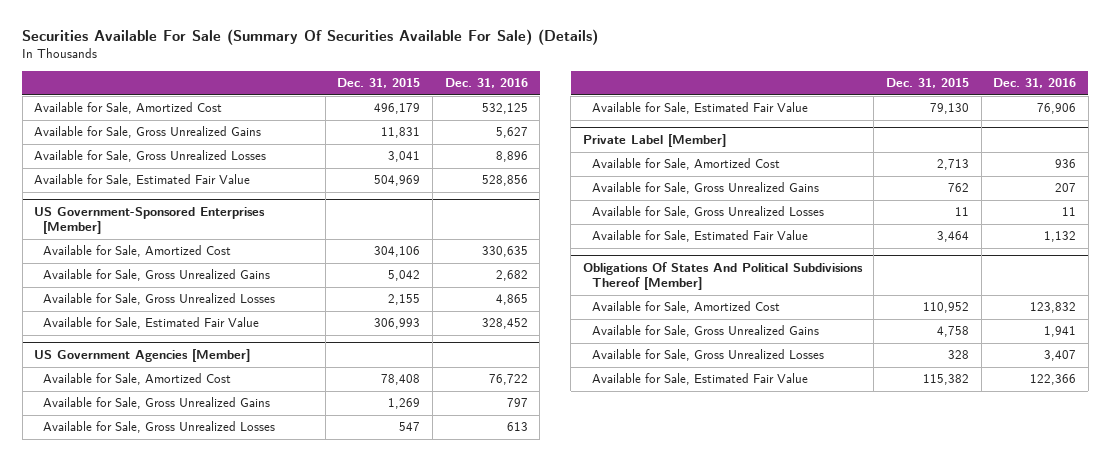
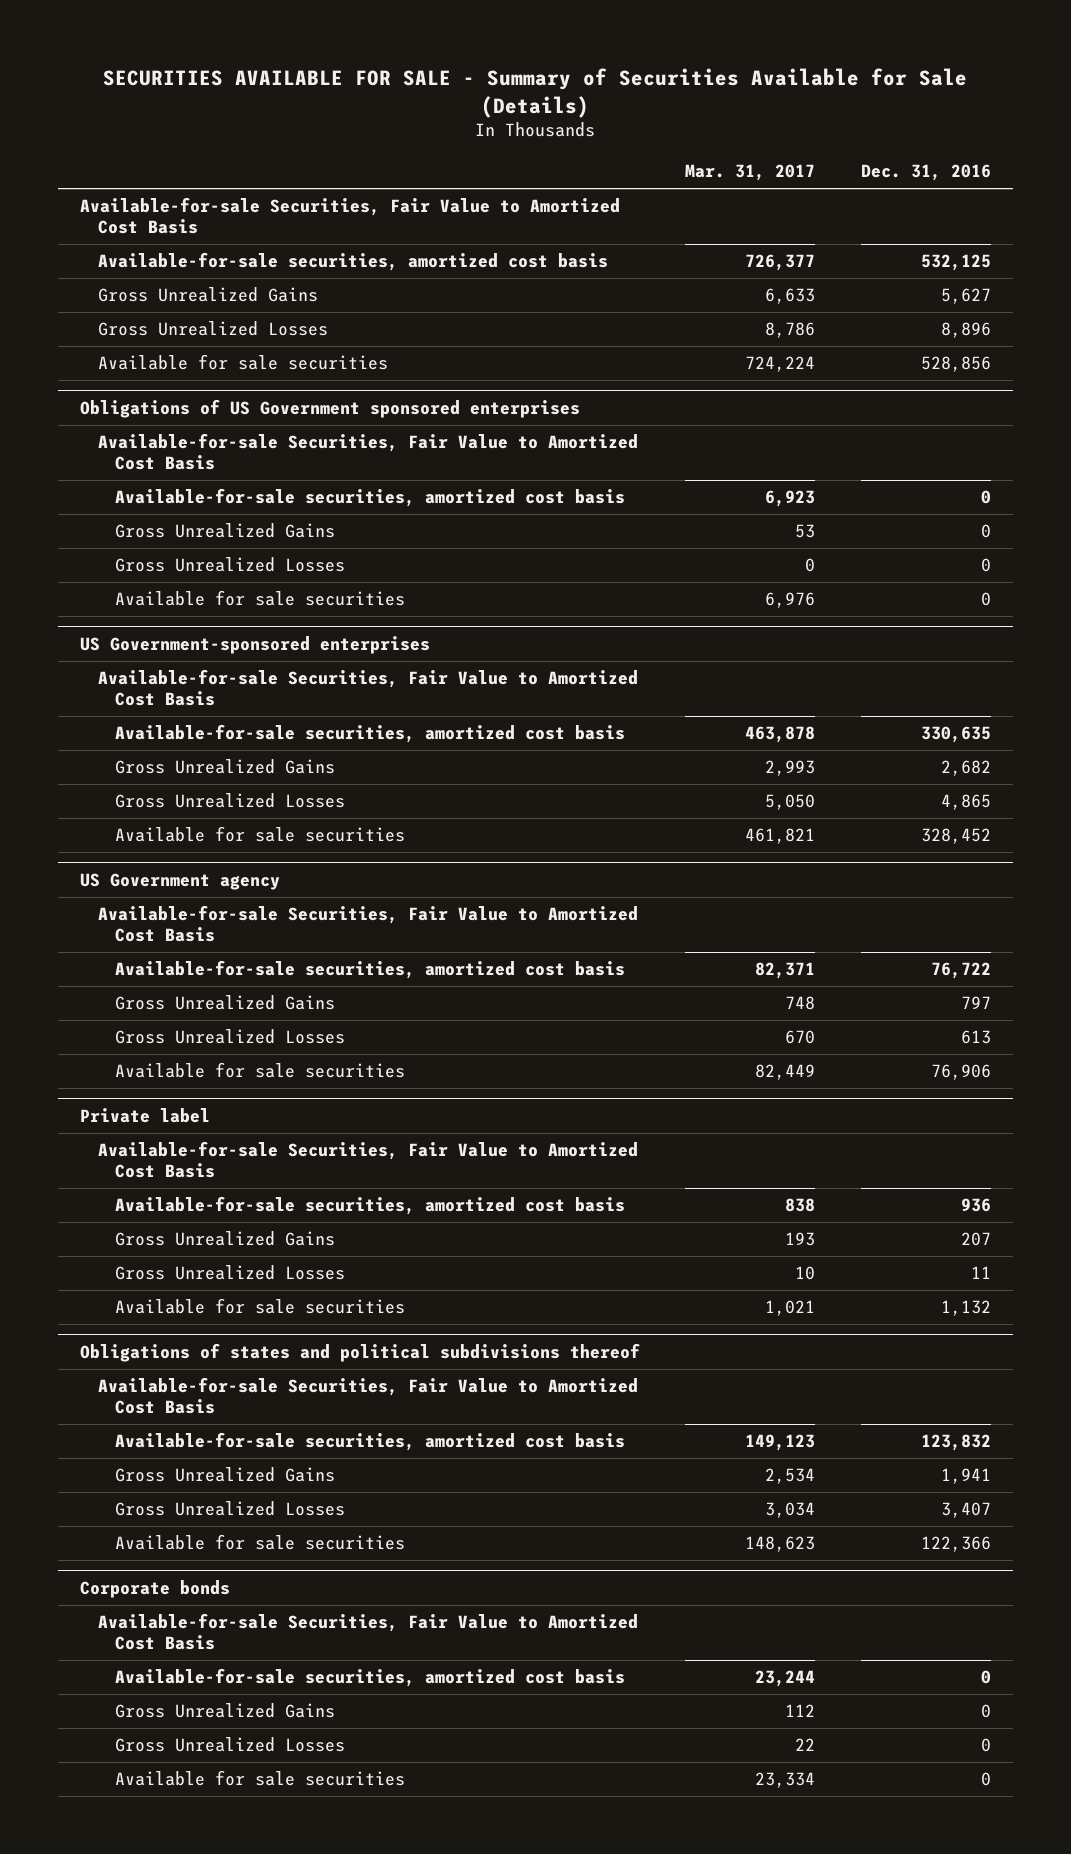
- Securities Available For Sale (Summary Of Securities Available For Sale) (Details)
+ SECURITIES AVAILABLE FOR SALE - Summary of Securities Available for Sale (Details)
- | Dec. 31, 2015 | Dec. 31, 2016
+ | Mar. 31, 2017 | Dec. 31, 2016
- Available for Sale, Amortized Cost | 496,179 | 532,125
- Available for Sale, Gross Unrealized Gains | 11,831 | 5,627
- Available for Sale, Gross Unrealized Losses | 3,041 | 8,896
- Available for Sale, Estimated Fair Value | 504,969 | 528,856
- US Government-Sponsored Enterprises [Member]
- Available for Sale, Amortized Cost | 304,106 | 330,635
- Available for Sale, Gross Unrealized Gains | 5,042 | 2,682
- Available for Sale, Gross Unrealized Losses | 2,155 | 4,865
- Available for Sale, Estimated Fair Value | 306,993 | 328,452
- US Government Agencies [Member]
- Available for Sale, Amortized Cost | 78,408 | 76,722
- Available for Sale, Gross Unrealized Gains | 1,269 | 797
- Available for Sale, Gross Unrealized Losses | 547 | 613
- Available for Sale, Estimated Fair Value | 79,130 | 76,906
- Private Label [Member]
- Available for Sale, Amortized Cost | 2,713 | 936
- Available for Sale, Gross Unrealized Gains | 762 | 207
- Available for Sale, Gross Unrealized Losses | 11 | 11
- Available for Sale, Estimated Fair Value | 3,464 | 1,132
- Obligations Of States And Political Subdivisions Thereof [Member]
- Available for Sale, Amortized Cost | 110,952 | 123,832
- Available for Sale, Gross Unrealized Gains | 4,758 | 1,941
- Available for Sale, Gross Unrealized Losses | 328 | 3,407
- Available for Sale, Estimated Fair Value | 115,382 | 122,366
+ Available-for-sale Securities, Fair Value to Amortized Cost Basis
+ Available-for-sale securities, amortized cost basis | 726,377 | 532,125
+ Gross Unrealized Gains | 6,633 | 5,627
+ Gross Unrealized Losses | 8,786 | 8,896
+ Available for sale securities | 724,224 | 528,856
+ Obligations of US Government sponsored enterprises
+ Available-for-sale Securities, Fair Value to Amortized Cost Basis
+ Available-for-sale securities, amortized cost basis | 6,923 | 0
+ Gross Unrealized Gains | 53 | 0
+ Gross Unrealized Losses | 0 | 0
+ Available for sale securities | 6,976 | 0
+ US Government-sponsored enterprises
+ Available-for-sale Securities, Fair Value to Amortized Cost Basis
+ Available-for-sale securities, amortized cost basis | 463,878 | 330,635
+ Gross Unrealized Gains | 2,993 | 2,682
+ Gross Unrealized Losses | 5,050 | 4,865
+ Available for sale securities | 461,821 | 328,452
+ US Government agency
+ Available-for-sale Securities, Fair Value to Amortized Cost Basis
+ Available-for-sale securities, amortized cost basis | 82,371 | 76,722
+ Gross Unrealized Gains | 748 | 797
+ Gross Unrealized Losses | 670 | 613
+ Available for sale securities | 82,449 | 76,906
+ Private label
+ Available-for-sale Securities, Fair Value to Amortized Cost Basis
+ Available-for-sale securities, amortized cost basis | 838 | 936
+ Gross Unrealized Gains | 193 | 207
+ Gross Unrealized Losses | 10 | 11
+ Available for sale securities | 1,021 | 1,132
+ Obligations of states and political subdivisions thereof
+ Available-for-sale Securities, Fair Value to Amortized Cost Basis
+ Available-for-sale securities, amortized cost basis | 149,123 | 123,832
+ Gross Unrealized Gains | 2,534 | 1,941
+ Gross Unrealized Losses | 3,034 | 3,407
+ Available for sale securities | 148,623 | 122,366
+ Corporate bonds
+ Available-for-sale Securities, Fair Value to Amortized Cost Basis
+ Available-for-sale securities, amortized cost basis | 23,244 | 0
+ Gross Unrealized Gains | 112 | 0
+ Gross Unrealized Losses | 22 | 0
+ Available for sale securities | 23,334 | 0

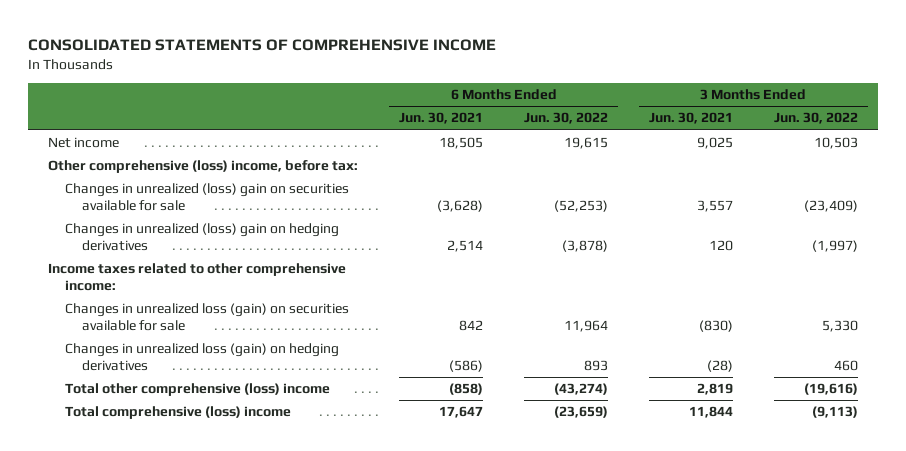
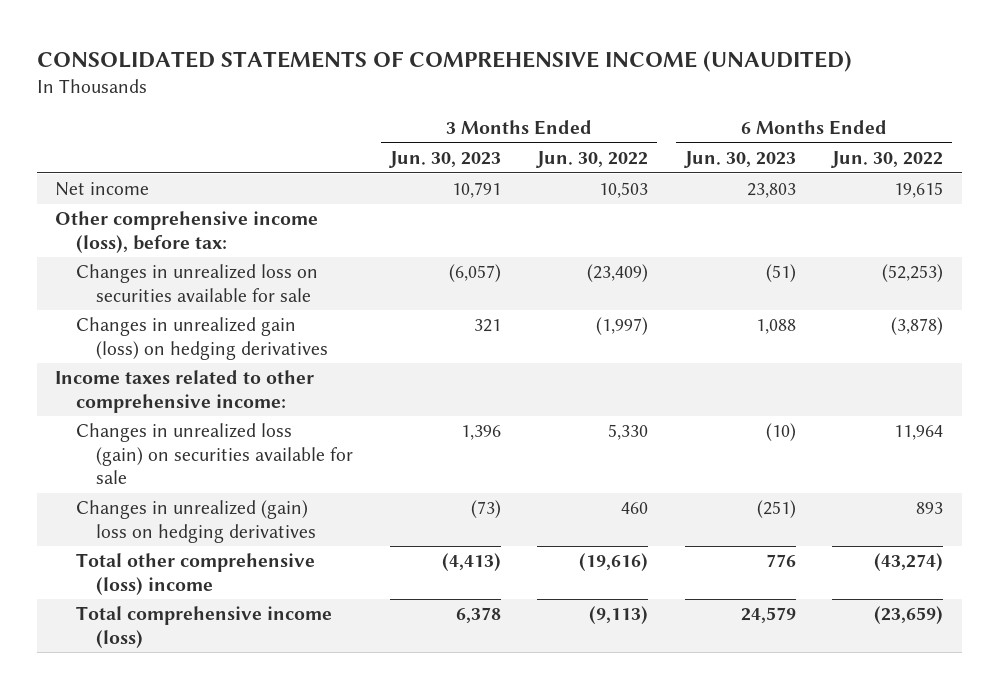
- CONSOLIDATED STATEMENTS OF COMPREHENSIVE INCOME
+ CONSOLIDATED STATEMENTS OF COMPREHENSIVE INCOME (UNAUDITED)
- | 6 Months Ended Jun. 30, 2021 | 6 Months Ended Jun. 30, 2022 | 3 Months Ended Jun. 30, 2021 | 3 Months Ended Jun. 30, 2022
+ | 3 Months Ended Jun. 30, 2023 | 3 Months Ended Jun. 30, 2022 | 6 Months Ended Jun. 30, 2023 | 6 Months Ended Jun. 30, 2022
- Other comprehensive (loss) income, before tax:
- Changes in unrealized (loss) gain on securities available for sale | (3,628) | (52,253) | 3,557 | (23,409)
- Changes in unrealized (loss) gain on hedging derivatives | 2,514 | (3,878) | 120 | (1,997)
+ Other comprehensive income (loss), before tax:
+ Changes in unrealized loss on securities available for sale | (6,057) | (23,409) | (51) | (52,253)
+ Changes in unrealized gain (loss) on hedging derivatives | 321 | (1,997) | 1,088 | (3,878)
- Changes in unrealized loss (gain) on hedging derivatives | (586) | 893 | (28) | 460
+ Changes in unrealized (gain) loss on hedging derivatives | (73) | 460 | (251) | 893
- Total comprehensive (loss) income | 17,647 | (23,659) | 11,844 | (9,113)
+ Total comprehensive income (loss) | 6,378 | (9,113) | 24,579 | (23,659)

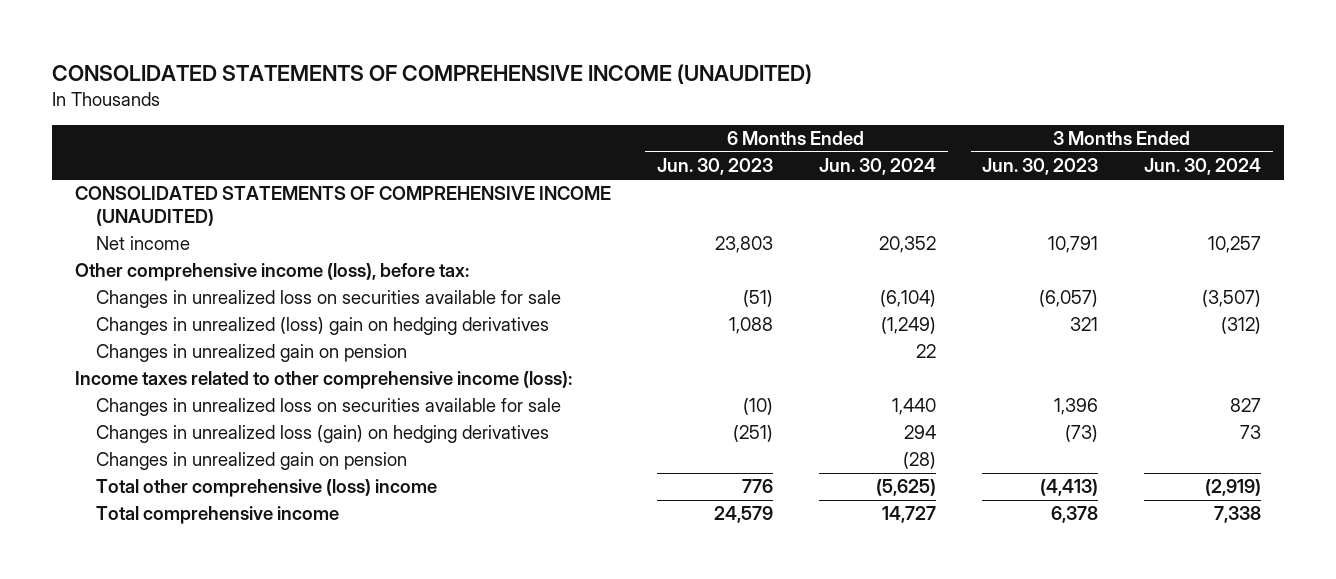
- | 3 Months Ended Jun. 30, 2023 | 3 Months Ended Jun. 30, 2022 | 6 Months Ended Jun. 30, 2023 | 6 Months Ended Jun. 30, 2022
+ | 6 Months Ended Jun. 30, 2023 | 6 Months Ended Jun. 30, 2024 | 3 Months Ended Jun. 30, 2023 | 3 Months Ended Jun. 30, 2024
+ CONSOLIDATED STATEMENTS OF COMPREHENSIVE INCOME (UNAUDITED)
- Changes in unrealized gain (loss) on hedging derivatives | 321 | (1,997) | 1,088 | (3,878)
- Income taxes related to other comprehensive income:
- Changes in unrealized loss (gain) on securities available for sale | 1,396 | 5,330 | (10) | 11,964
- Changes in unrealized (gain) loss on hedging derivatives | (73) | 460 | (251) | 893
+ Changes in unrealized (loss) gain on hedging derivatives | 1,088 | (1,249) | 321 | (312)
+ Changes in unrealized gain on pension | | 22 | |
+ Income taxes related to other comprehensive income (loss):
+ Changes in unrealized loss on securities available for sale | (10) | 1,440 | 1,396 | 827
+ Changes in unrealized loss (gain) on hedging derivatives | (251) | 294 | (73) | 73
+ Changes in unrealized gain on pension | | (28) | |
- Total comprehensive income (loss) | 6,378 | (9,113) | 24,579 | (23,659)
+ Total comprehensive income | 24,579 | 14,727 | 6,378 | 7,338

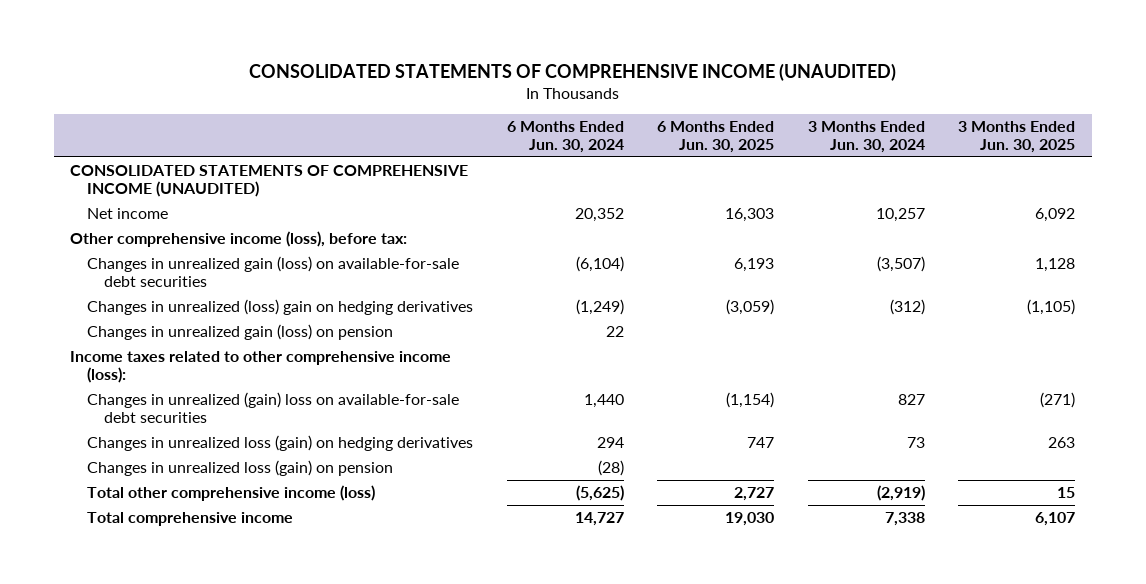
- | 6 Months Ended Jun. 30, 2023 | 6 Months Ended Jun. 30, 2024 | 3 Months Ended Jun. 30, 2023 | 3 Months Ended Jun. 30, 2024
+ | 6 Months Ended Jun. 30, 2024 | 6 Months Ended Jun. 30, 2025 | 3 Months Ended Jun. 30, 2024 | 3 Months Ended Jun. 30, 2025
- Changes in unrealized loss on securities available for sale | (51) | (6,104) | (6,057) | (3,507)
+ Changes in unrealized gain (loss) on available-for-sale debt securities | (6,104) | 6,193 | (3,507) | 1,128
- Changes in unrealized gain on pension | | 22 | |
+ Changes in unrealized gain (loss) on pension | 22 | | |
- Changes in unrealized loss on securities available for sale | (10) | 1,440 | 1,396 | 827
+ Changes in unrealized (gain) loss on available-for-sale debt securities | 1,440 | (1,154) | 827 | (271)
- Changes in unrealized gain on pension | | (28) | |
- Total other comprehensive (loss) income | 776 | (5,625) | (4,413) | (2,919)
+ Changes in unrealized loss (gain) on pension | (28) | | |
+ Total other comprehensive income (loss) | (5,625) | 2,727 | (2,919) | 15

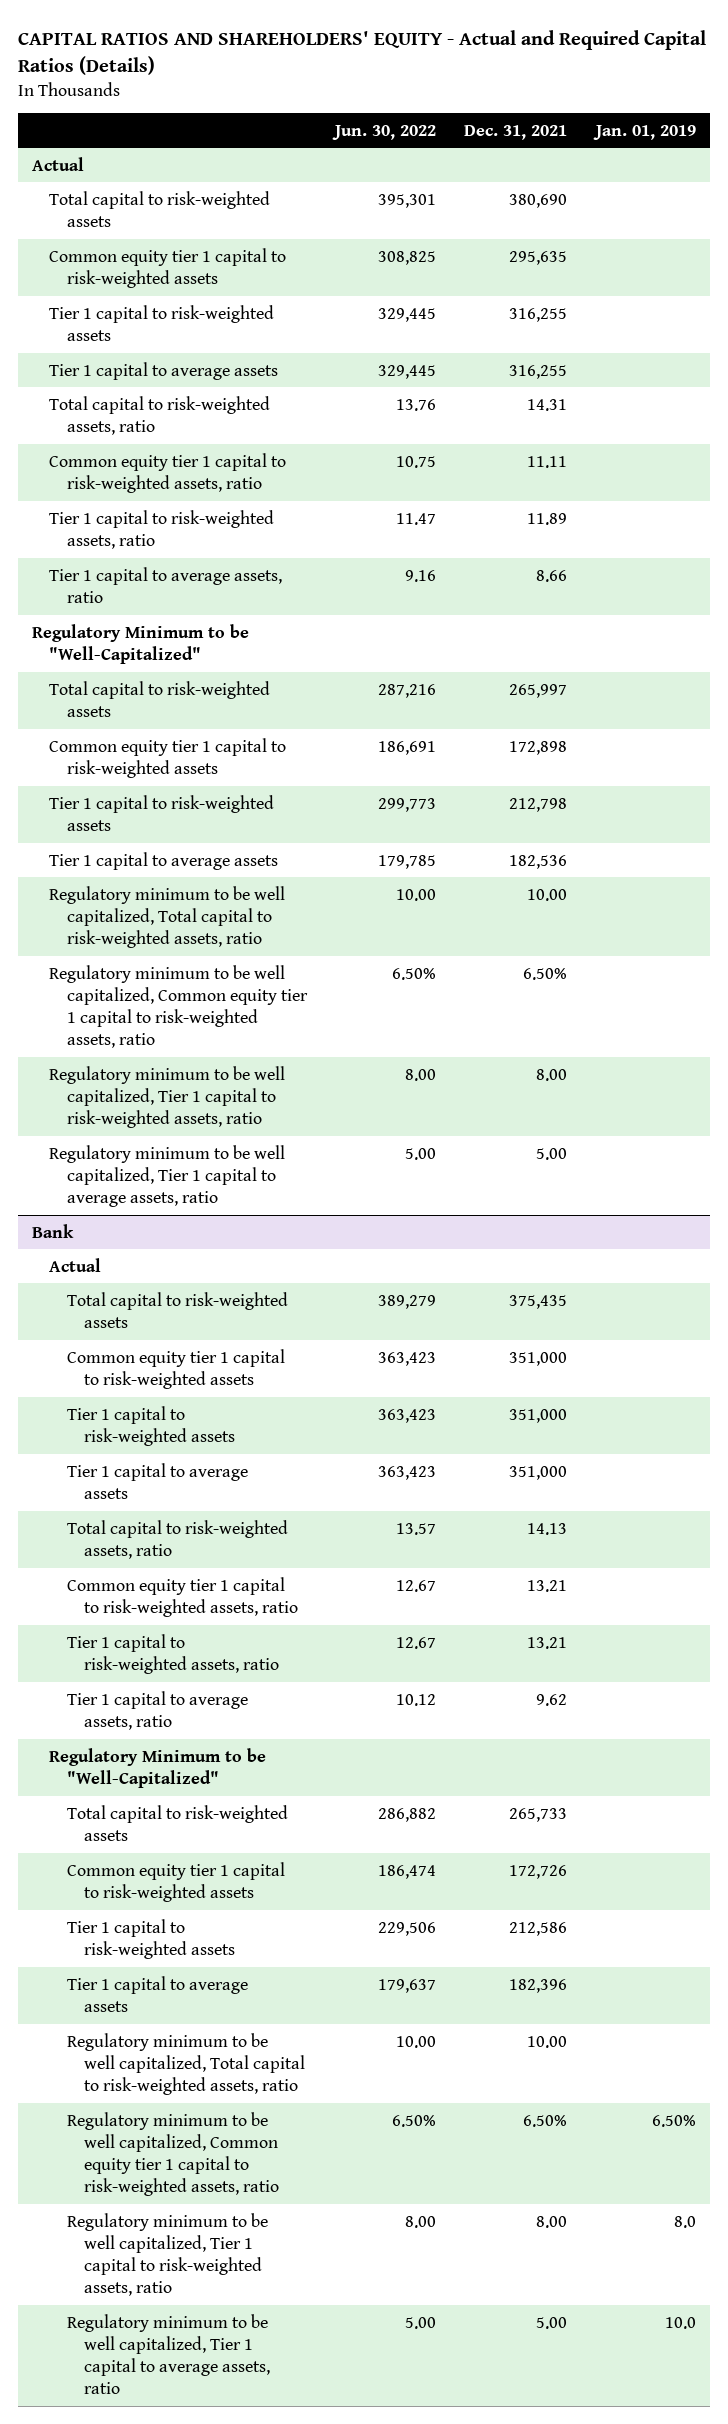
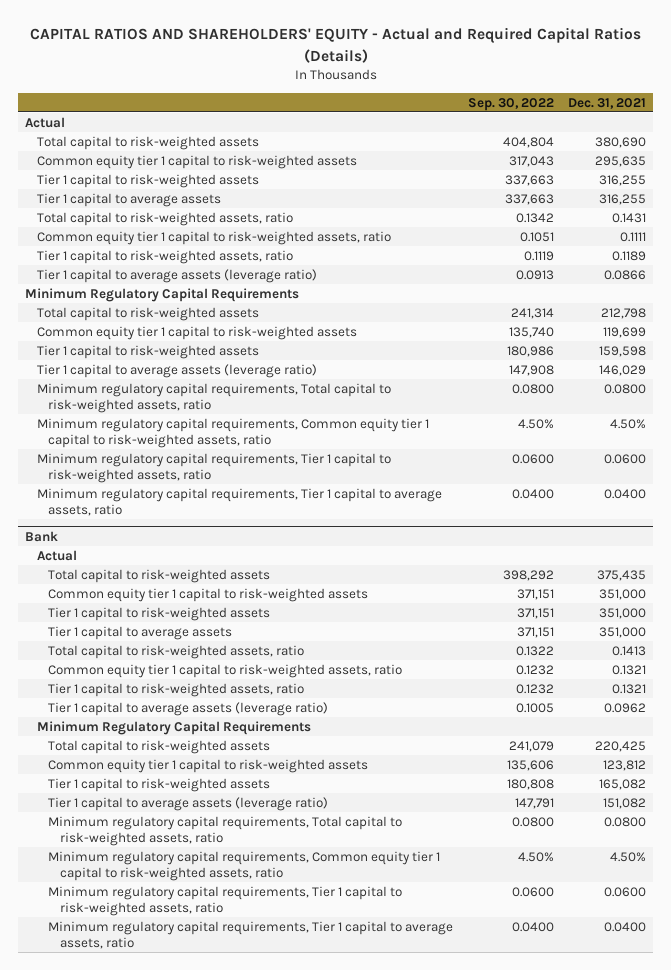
- | Jun. 30, 2022 | Dec. 31, 2021 | Jan. 01, 2019
+ | Sep. 30, 2022 | Dec. 31, 2021
- Total capital to risk-weighted assets, ratio | 13.76 | 14.31 |
- Common equity tier 1 capital to risk-weighted assets, ratio | 10.75 | 11.11 |
- Tier 1 capital to risk-weighted assets, ratio | 11.47 | 11.89 |
- Tier 1 capital to average assets, ratio | 9.16 | 8.66 |
- Regulatory Minimum to be "Well-Capitalized"
- Total capital to risk-weighted assets | 287,216 | 265,997 |
- Common equity tier 1 capital to risk-weighted assets | 186,691 | 172,898 |
- Tier 1 capital to risk-weighted assets | 299,773 | 212,798 |
- Tier 1 capital to average assets | 179,785 | 182,536 |
- Regulatory minimum to be well capitalized, Total capital to risk-weighted assets, ratio | 10.00 | 10.00 |
- Regulatory minimum to be well capitalized, Common equity tier 1 capital to risk-weighted assets, ratio | 6.50% | 6.50% |
- Regulatory minimum to be well capitalized, Tier 1 capital to risk-weighted assets, ratio | 8.00 | 8.00 |
- Regulatory minimum to be well capitalized, Tier 1 capital to average assets, ratio | 5.00 | 5.00 |
+ Total capital to risk-weighted assets, ratio | 0.1342 | 0.1431
+ Common equity tier 1 capital to risk-weighted assets, ratio | 0.1051 | 0.1111
+ Tier 1 capital to risk-weighted assets, ratio | 0.1119 | 0.1189
+ Tier 1 capital to average assets (leverage ratio) | 0.0913 | 0.0866
+ Minimum Regulatory Capital Requirements
+ Total capital to risk-weighted assets | 241,314 | 212,798
+ Common equity tier 1 capital to risk-weighted assets | 135,740 | 119,699
+ Tier 1 capital to risk-weighted assets | 180,986 | 159,598
+ Tier 1 capital to average assets (leverage ratio) | 147,908 | 146,029
+ Minimum regulatory capital requirements, Total capital to risk-weighted assets, ratio | 0.0800 | 0.0800
+ Minimum regulatory capital requirements, Common equity tier 1 capital to risk-weighted assets, ratio | 4.50% | 4.50%
+ Minimum regulatory capital requirements, Tier 1 capital to risk-weighted assets, ratio | 0.0600 | 0.0600
+ Minimum regulatory capital requirements, Tier 1 capital to average assets, ratio | 0.0400 | 0.0400
@ Bank
- Total capital to risk-weighted assets, ratio | 13.57 | 14.13 |
- Common equity tier 1 capital to risk-weighted assets, ratio | 12.67 | 13.21 |
- Tier 1 capital to risk-weighted assets, ratio | 12.67 | 13.21 |
- Tier 1 capital to average assets, ratio | 10.12 | 9.62 |
- Regulatory Minimum to be "Well-Capitalized"
- Total capital to risk-weighted assets | 286,882 | 265,733 |
- Common equity tier 1 capital to risk-weighted assets | 186,474 | 172,726 |
- Tier 1 capital to risk-weighted assets | 229,506 | 212,586 |
- Tier 1 capital to average assets | 179,637 | 182,396 |
- Regulatory minimum to be well capitalized, Total capital to risk-weighted assets, ratio | 10.00 | 10.00 |
- Regulatory minimum to be well capitalized, Common equity tier 1 capital to risk-weighted assets, ratio | 6.50% | 6.50% | 6.50%
- Regulatory minimum to be well capitalized, Tier 1 capital to risk-weighted assets, ratio | 8.00 | 8.00 | 8.0
- Regulatory minimum to be well capitalized, Tier 1 capital to average assets, ratio | 5.00 | 5.00 | 10.0
+ Total capital to risk-weighted assets, ratio | 0.1322 | 0.1413
+ Common equity tier 1 capital to risk-weighted assets, ratio | 0.1232 | 0.1321
+ Tier 1 capital to risk-weighted assets, ratio | 0.1232 | 0.1321
+ Tier 1 capital to average assets (leverage ratio) | 0.1005 | 0.0962
+ Minimum Regulatory Capital Requirements
+ Total capital to risk-weighted assets | 241,079 | 220,425
+ Common equity tier 1 capital to risk-weighted assets | 135,606 | 123,812
+ Tier 1 capital to risk-weighted assets | 180,808 | 165,082
+ Tier 1 capital to average assets (leverage ratio) | 147,791 | 151,082
+ Minimum regulatory capital requirements, Total capital to risk-weighted assets, ratio | 0.0800 | 0.0800
+ Minimum regulatory capital requirements, Common equity tier 1 capital to risk-weighted assets, ratio | 4.50% | 4.50%
+ Minimum regulatory capital requirements, Tier 1 capital to risk-weighted assets, ratio | 0.0600 | 0.0600
+ Minimum regulatory capital requirements, Tier 1 capital to average assets, ratio | 0.0400 | 0.0400

